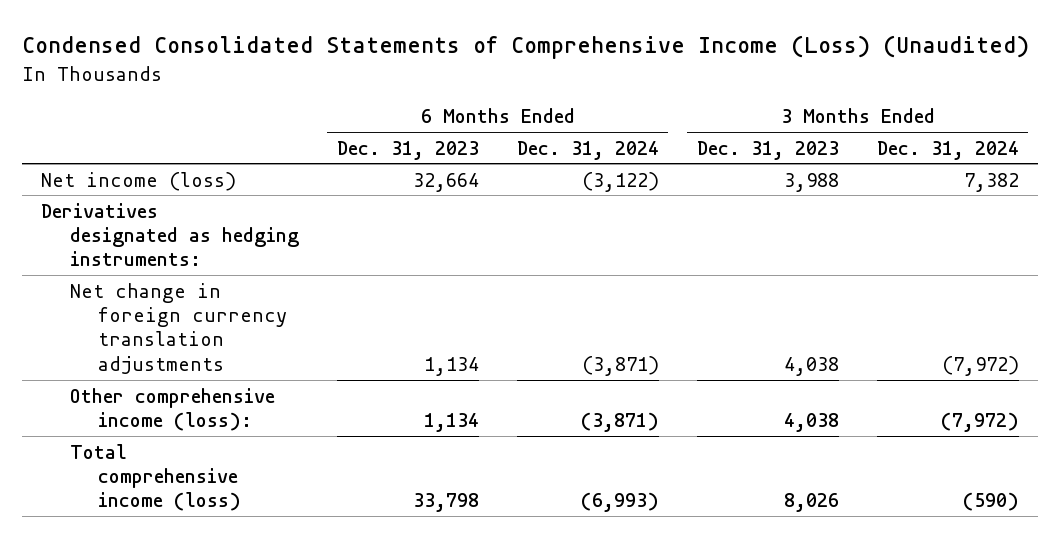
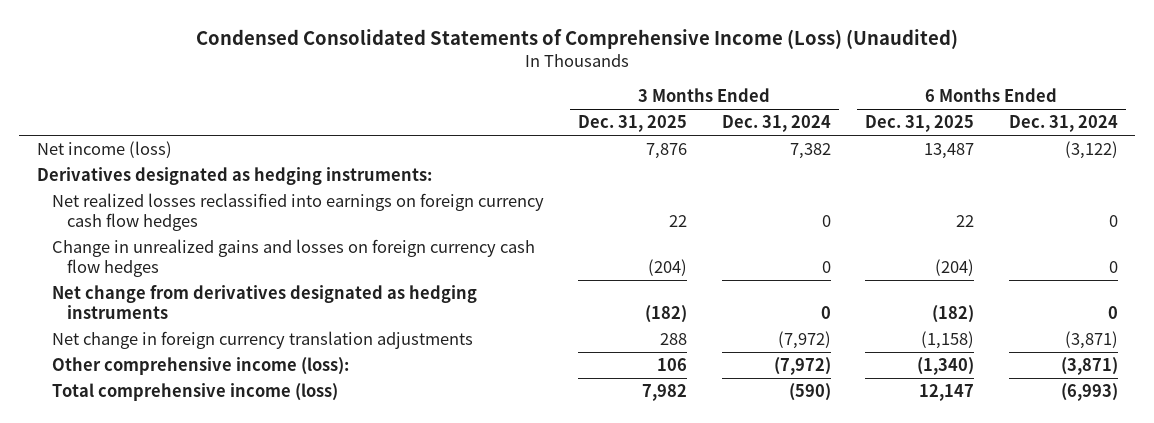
- | 6 Months Ended Dec. 31, 2023 | 6 Months Ended Dec. 31, 2024 | 3 Months Ended Dec. 31, 2023 | 3 Months Ended Dec. 31, 2024
+ | 3 Months Ended Dec. 31, 2025 | 3 Months Ended Dec. 31, 2024 | 6 Months Ended Dec. 31, 2025 | 6 Months Ended Dec. 31, 2024
+ Net realized losses reclassified into earnings on foreign currency cash flow hedges | 22 | 0 | 22 | 0
+ Change in unrealized gains and losses on foreign currency cash flow hedges | (204) | 0 | (204) | 0
+ Net change from derivatives designated as hedging instruments | (182) | 0 | (182) | 0

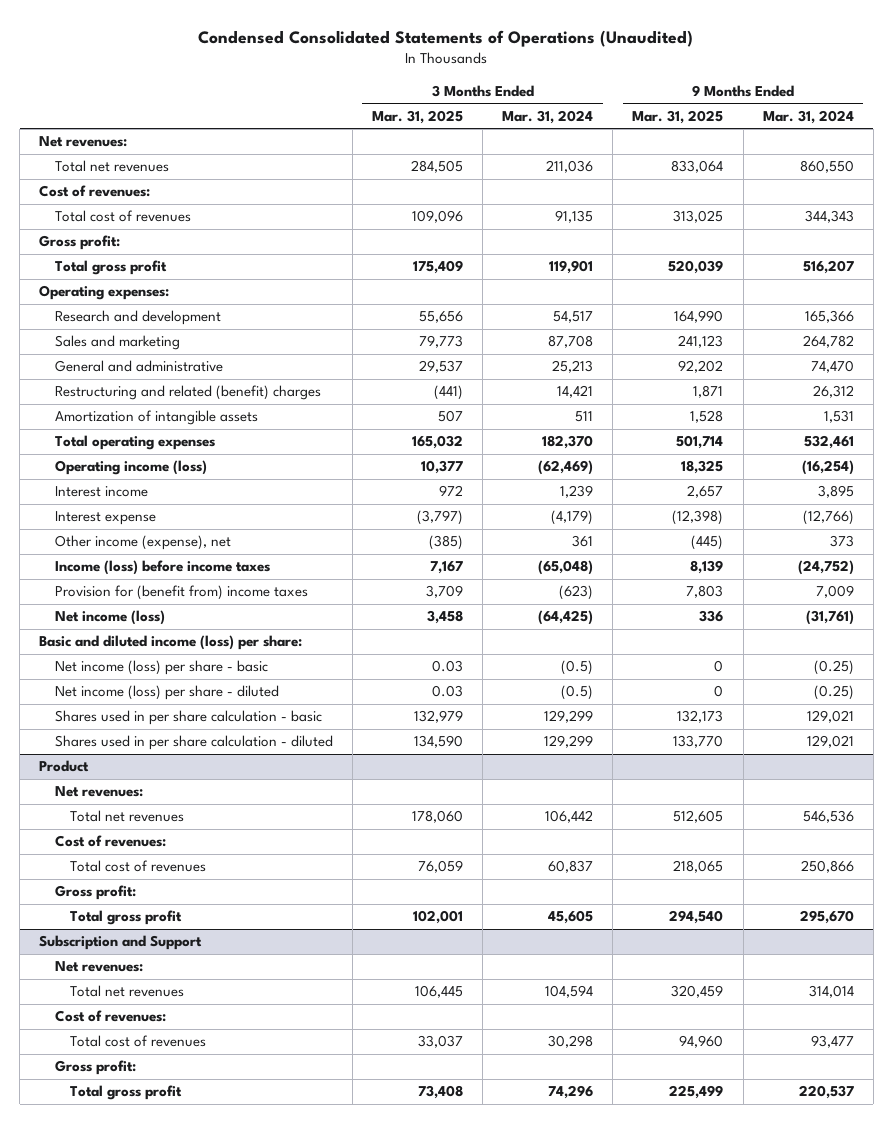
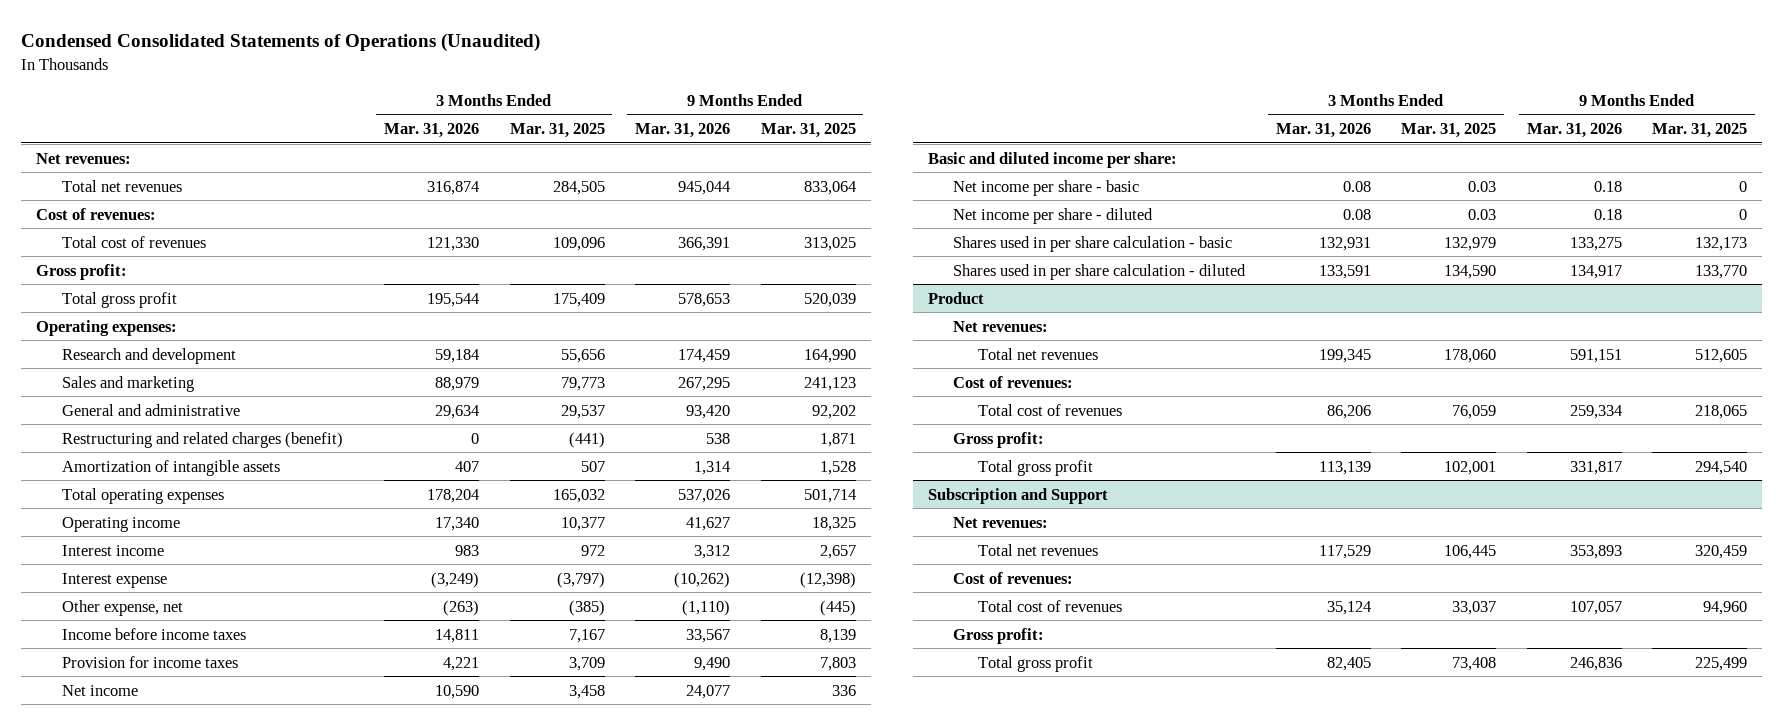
- | 3 Months Ended Mar. 31, 2025 | 3 Months Ended Mar. 31, 2024 | 9 Months Ended Mar. 31, 2025 | 9 Months Ended Mar. 31, 2024
+ | 3 Months Ended Mar. 31, 2026 | 3 Months Ended Mar. 31, 2025 | 9 Months Ended Mar. 31, 2026 | 9 Months Ended Mar. 31, 2025
- Restructuring and related (benefit) charges | (441) | 14,421 | 1,871 | 26,312
+ Restructuring and related charges (benefit) | 0 | (441) | 538 | 1,871
- Operating income (loss) | 10,377 | (62,469) | 18,325 | (16,254)
+ Operating income | 17,340 | 10,377 | 41,627 | 18,325
- Other income (expense), net | (385) | 361 | (445) | 373
- Income (loss) before income taxes | 7,167 | (65,048) | 8,139 | (24,752)
- Provision for (benefit from) income taxes | 3,709 | (623) | 7,803 | 7,009
- Net income (loss) | 3,458 | (64,425) | 336 | (31,761)
- Basic and diluted income (loss) per share:
- Net income (loss) per share - basic | 0.03 | (0.5) | 0 | (0.25)
- Net income (loss) per share - diluted | 0.03 | (0.5) | 0 | (0.25)
+ Other expense, net | (263) | (385) | (1,110) | (445)
+ Income before income taxes | 14,811 | 7,167 | 33,567 | 8,139
+ Provision for income taxes | 4,221 | 3,709 | 9,490 | 7,803
+ Net income | 10,590 | 3,458 | 24,077 | 336
+ Basic and diluted income per share:
+ Net income per share - basic | 0.08 | 0.03 | 0.18 | 0
+ Net income per share - diluted | 0.08 | 0.03 | 0.18 | 0

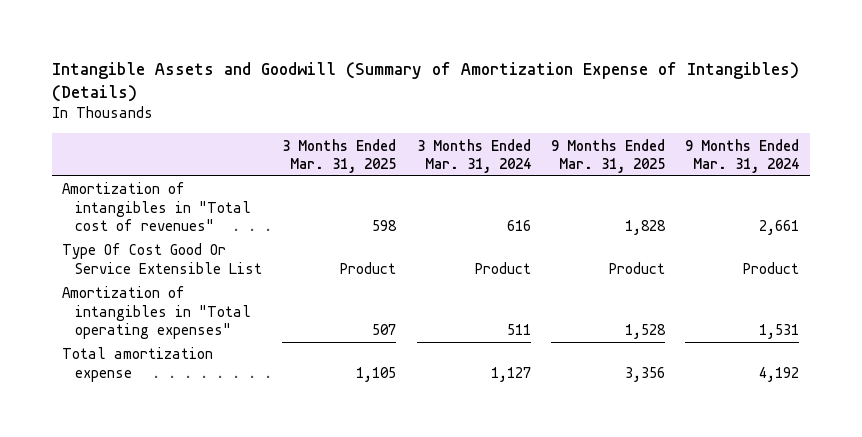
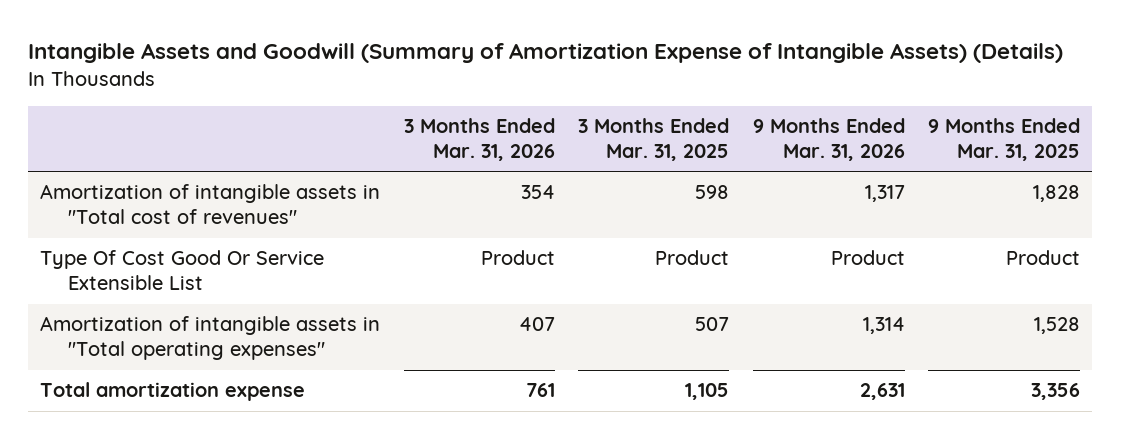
- Intangible Assets and Goodwill (Summary of Amortization Expense of Intangibles) (Details)
+ Intangible Assets and Goodwill (Summary of Amortization Expense of Intangible Assets) (Details)
- | 3 Months Ended Mar. 31, 2025 | 3 Months Ended Mar. 31, 2024 | 9 Months Ended Mar. 31, 2025 | 9 Months Ended Mar. 31, 2024
+ | 3 Months Ended Mar. 31, 2026 | 3 Months Ended Mar. 31, 2025 | 9 Months Ended Mar. 31, 2026 | 9 Months Ended Mar. 31, 2025
- Amortization of intangibles in "Total cost of revenues" | 598 | 616 | 1,828 | 2,661
+ Amortization of intangible assets in "Total cost of revenues" | 354 | 598 | 1,317 | 1,828
- Amortization of intangibles in "Total operating expenses" | 507 | 511 | 1,528 | 1,531
+ Amortization of intangible assets in "Total operating expenses" | 407 | 507 | 1,314 | 1,528

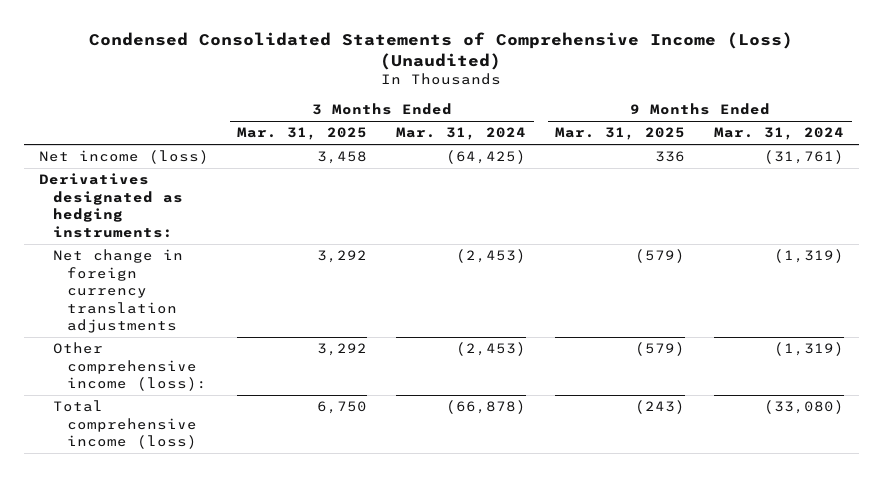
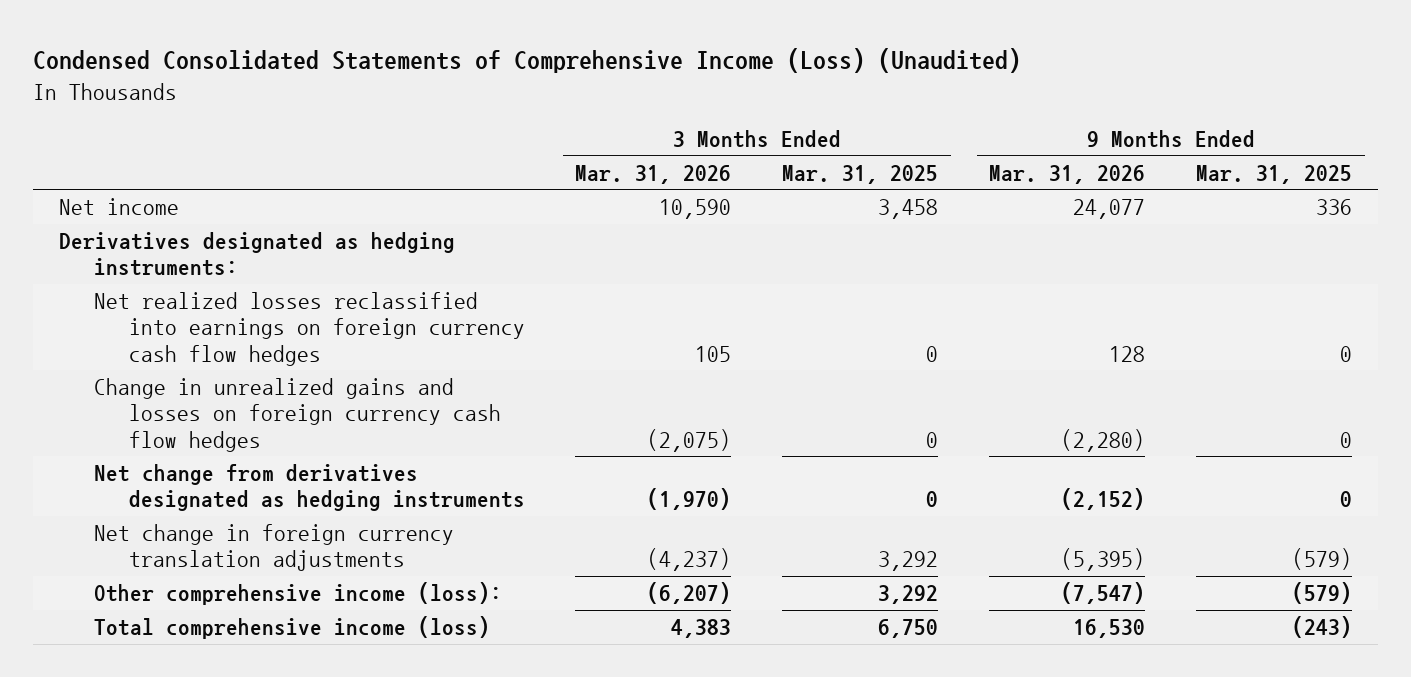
- | 3 Months Ended Mar. 31, 2025 | 3 Months Ended Mar. 31, 2024 | 9 Months Ended Mar. 31, 2025 | 9 Months Ended Mar. 31, 2024
+ | 3 Months Ended Mar. 31, 2026 | 3 Months Ended Mar. 31, 2025 | 9 Months Ended Mar. 31, 2026 | 9 Months Ended Mar. 31, 2025
- Net income (loss) | 3,458 | (64,425) | 336 | (31,761)
+ Net income | 10,590 | 3,458 | 24,077 | 336
+ Net realized losses reclassified into earnings on foreign currency cash flow hedges | 105 | 0 | 128 | 0
+ Change in unrealized gains and losses on foreign currency cash flow hedges | (2,075) | 0 | (2,280) | 0
+ Net change from derivatives designated as hedging instruments | (1,970) | 0 | (2,152) | 0

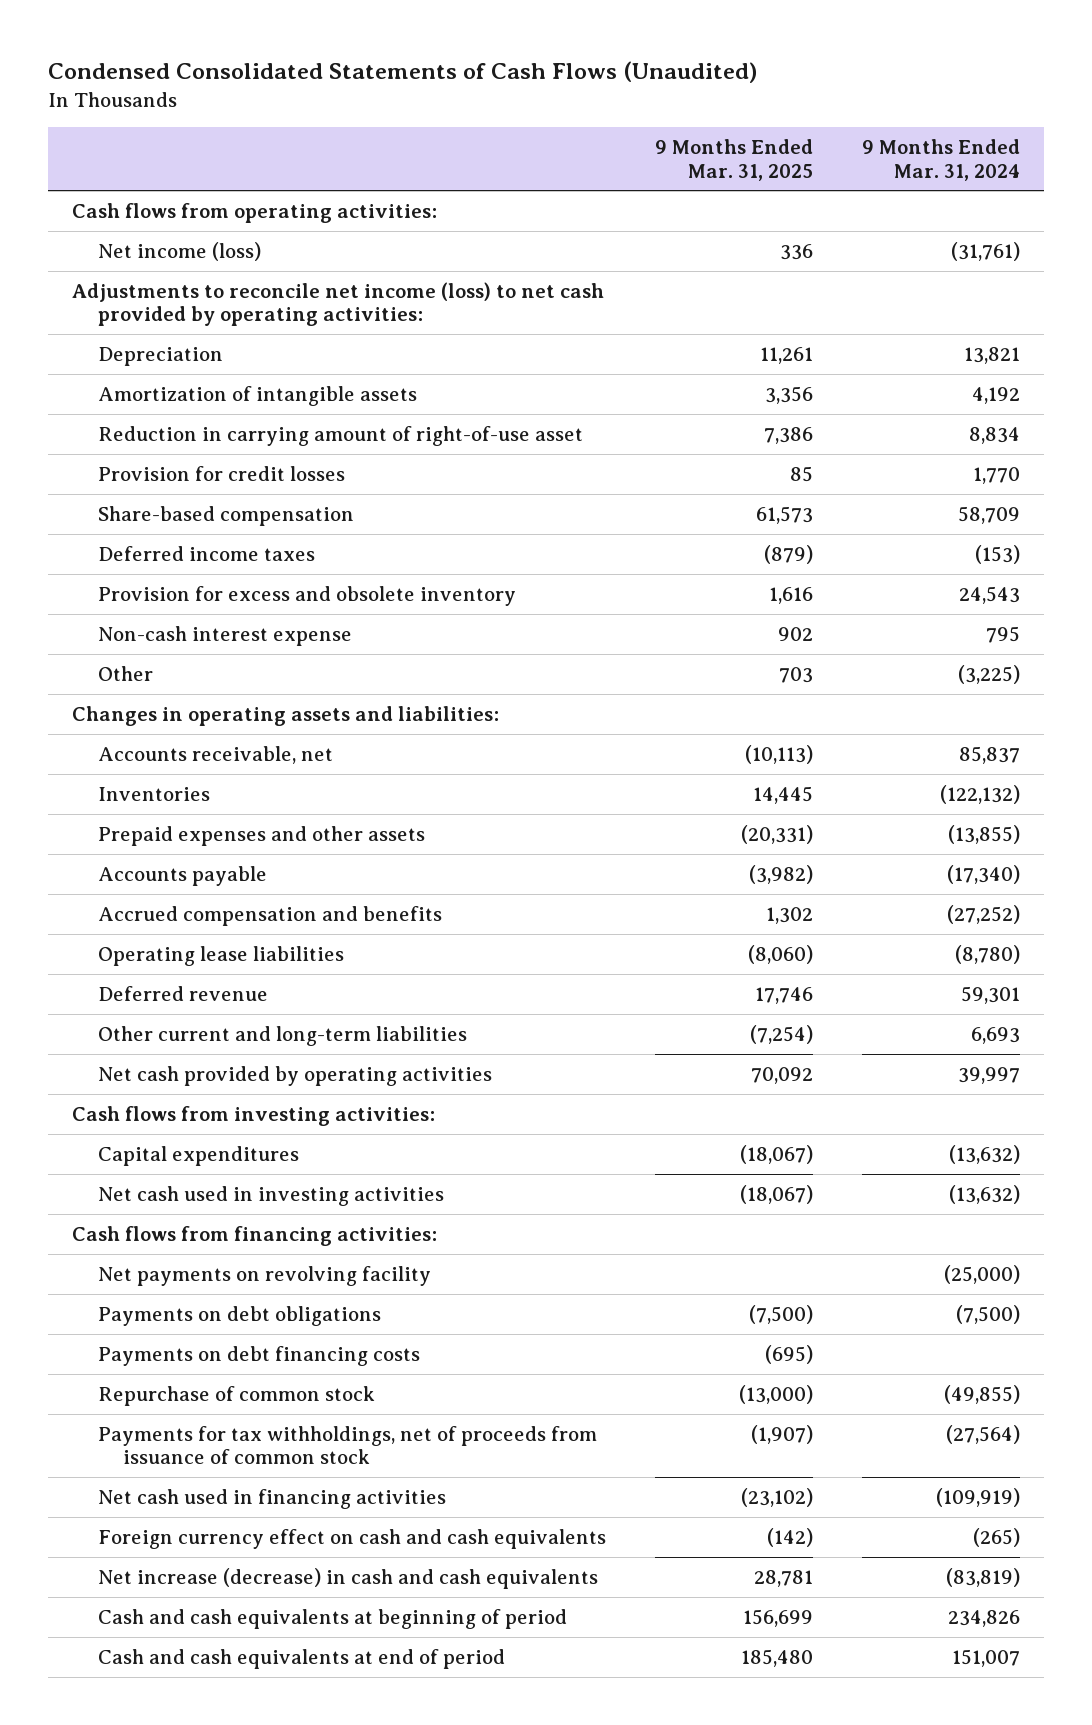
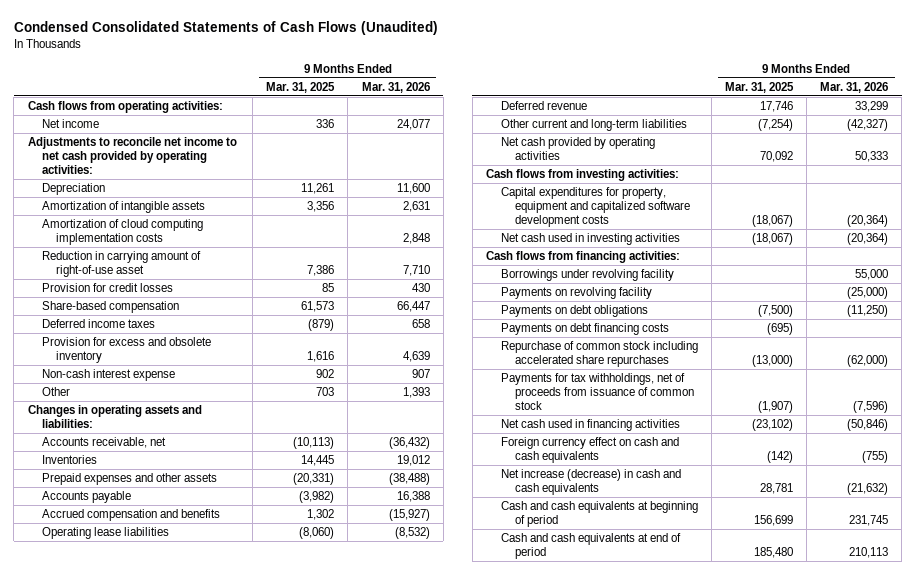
- | 9 Months Ended Mar. 31, 2025 | 9 Months Ended Mar. 31, 2024
+ | 9 Months Ended Mar. 31, 2025 | 9 Months Ended Mar. 31, 2026
- Net income (loss) | 336 | (31,761)
- Adjustments to reconcile net income (loss) to net cash provided by operating activities:
+ Net income | 336 | 24,077
+ Adjustments to reconcile net income to net cash provided by operating activities:
+ Amortization of cloud computing implementation costs | | 2,848
- Capital expenditures | (18,067) | (13,632)
+ Capital expenditures for property, equipment and capitalized software development costs | (18,067) | (20,364)
- Net payments on revolving facility | | (25,000)
+ Borrowings under revolving facility | | 55,000
+ Payments on revolving facility | | (25,000)
- Repurchase of common stock | (13,000) | (49,855)
+ Repurchase of common stock including accelerated share repurchases | (13,000) | (62,000)

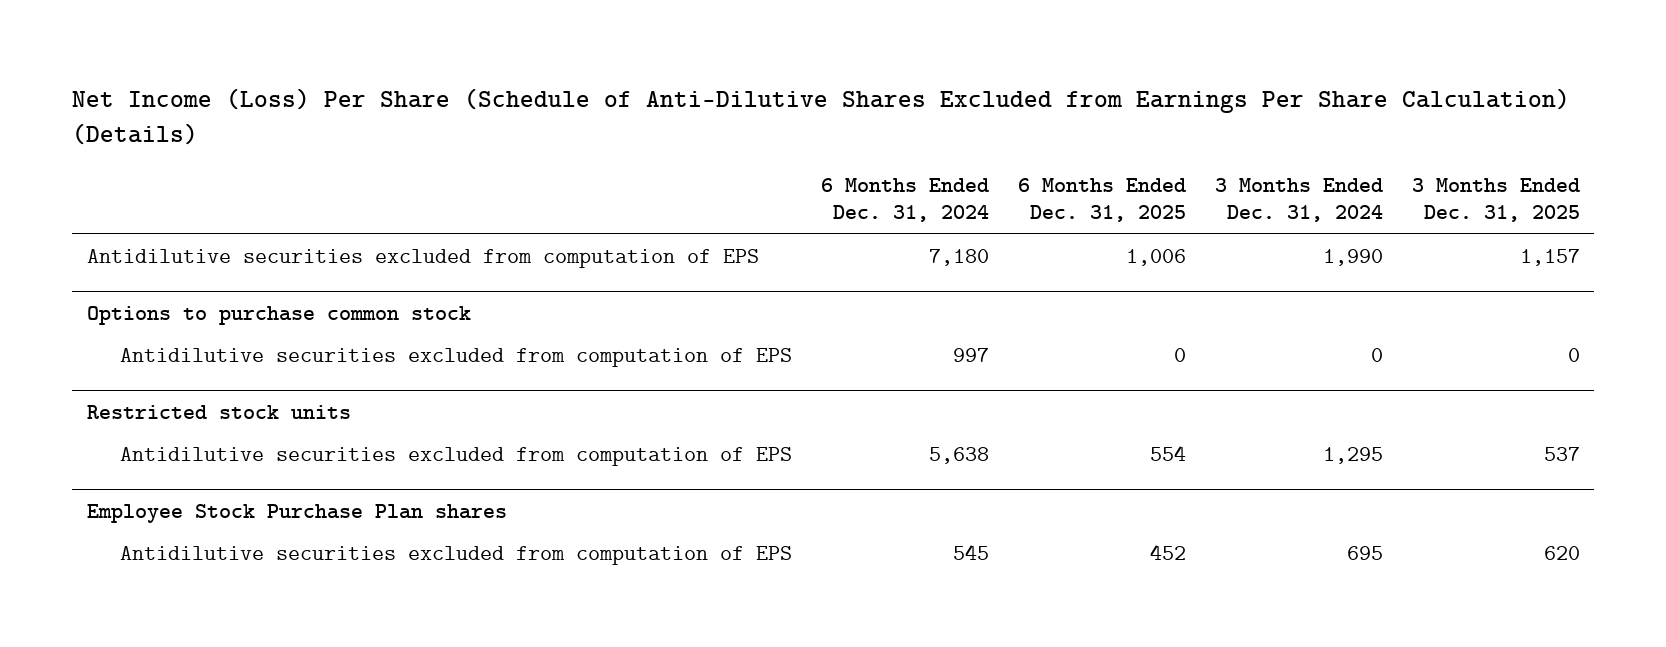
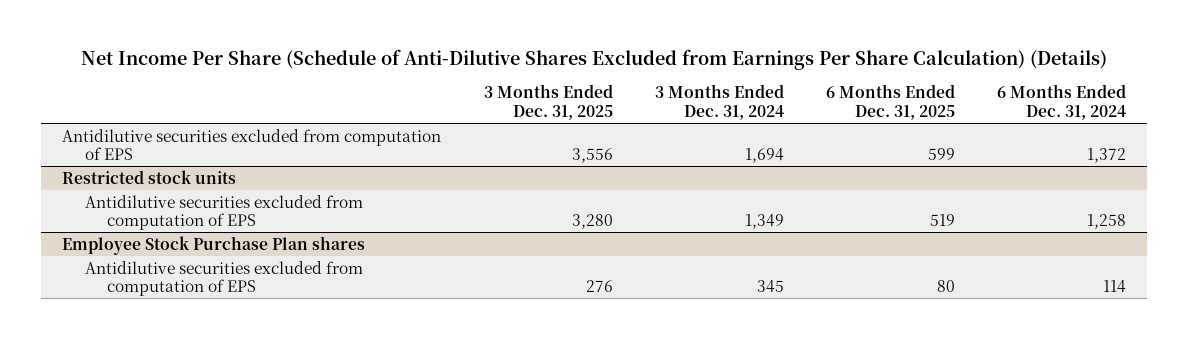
- Net Income (Loss) Per Share (Schedule of Anti-Dilutive Shares Excluded from Earnings Per Share Calculation) (Details)
+ Net Income Per Share (Schedule of Anti-Dilutive Shares Excluded from Earnings Per Share Calculation) (Details)
- | 6 Months Ended Dec. 31, 2024 | 6 Months Ended Dec. 31, 2025 | 3 Months Ended Dec. 31, 2024 | 3 Months Ended Dec. 31, 2025
+ | 3 Months Ended Dec. 31, 2025 | 3 Months Ended Dec. 31, 2024 | 6 Months Ended Dec. 31, 2025 | 6 Months Ended Dec. 31, 2024
- Antidilutive securities excluded from computation of EPS | 7,180 | 1,006 | 1,990 | 1,157
- Options to purchase common stock
- Antidilutive securities excluded from computation of EPS | 997 | 0 | 0 | 0
+ Antidilutive securities excluded from computation of EPS | 3,556 | 1,694 | 599 | 1,372
@ Restricted stock units
- Antidilutive securities excluded from computation of EPS | 5,638 | 554 | 1,295 | 537
+ Antidilutive securities excluded from computation of EPS | 3,280 | 1,349 | 519 | 1,258
@ Employee Stock Purchase Plan shares
- Antidilutive securities excluded from computation of EPS | 545 | 452 | 695 | 620
+ Antidilutive securities excluded from computation of EPS | 276 | 345 | 80 | 114

